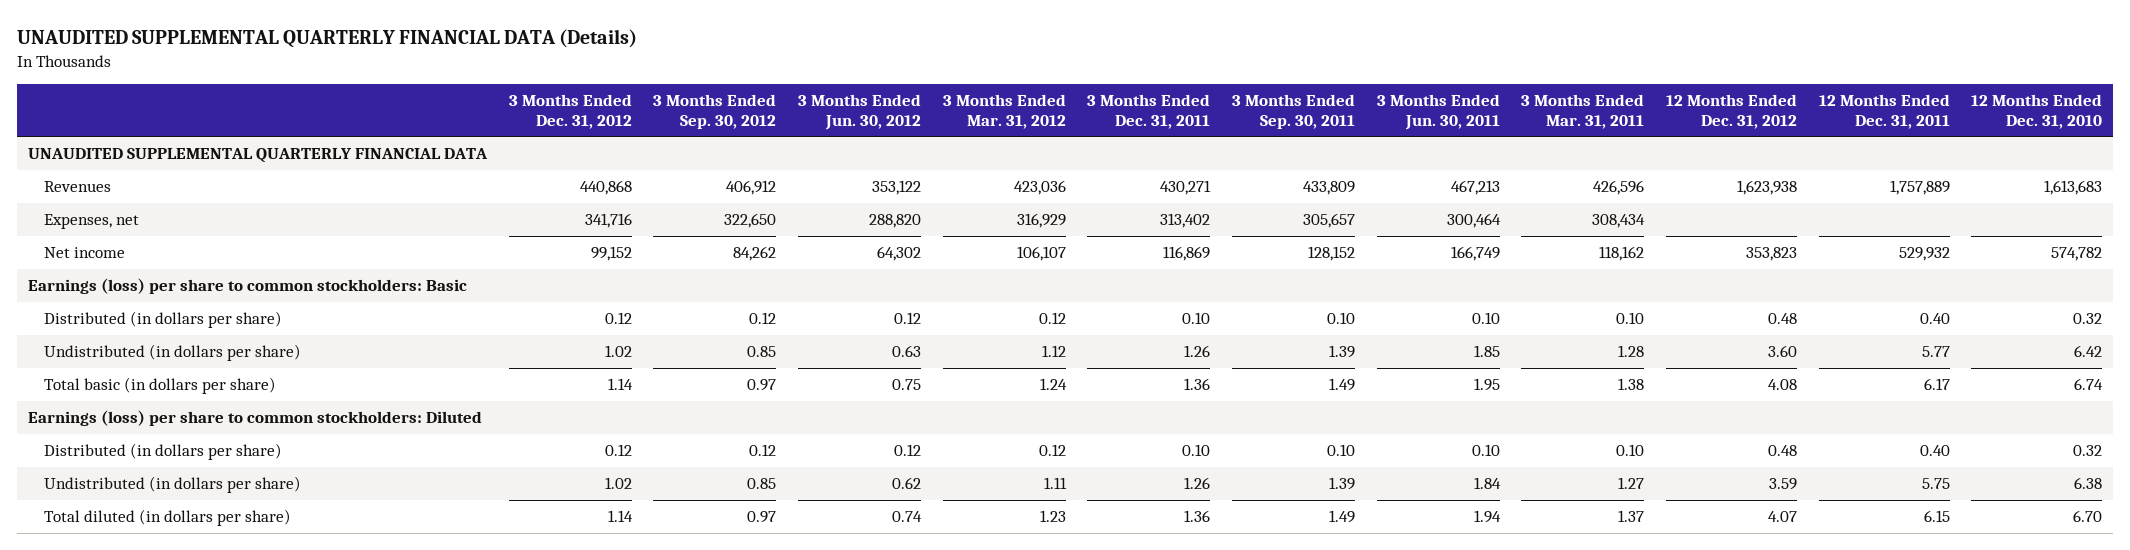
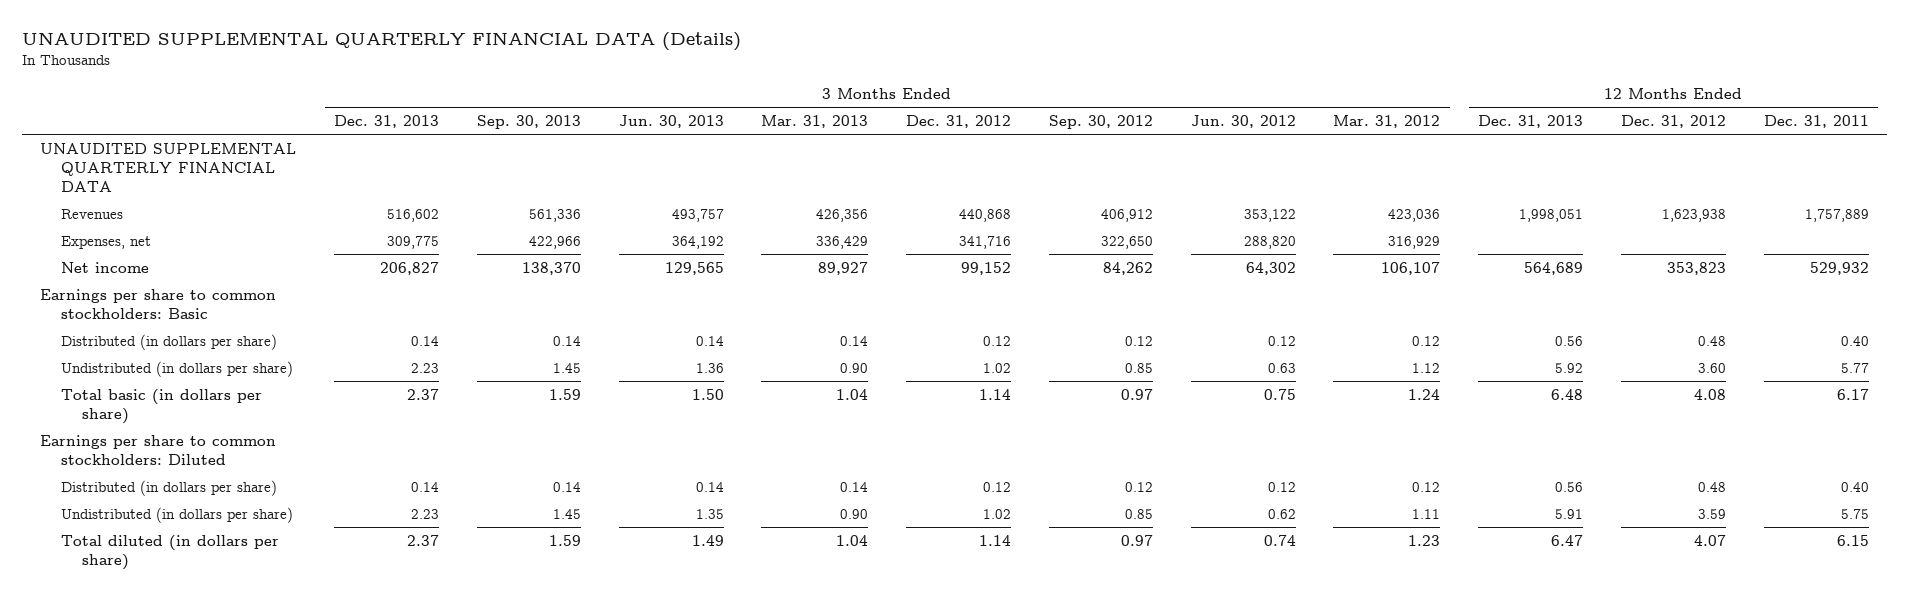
- | 3 Months Ended Dec. 31, 2012 | 3 Months Ended Sep. 30, 2012 | 3 Months Ended Jun. 30, 2012 | 3 Months Ended Mar. 31, 2012 | 3 Months Ended Dec. 31, 2011 | 3 Months Ended Sep. 30, 2011 | 3 Months Ended Jun. 30, 2011 | 3 Months Ended Mar. 31, 2011 | 12 Months Ended Dec. 31, 2012 | 12 Months Ended Dec. 31, 2011 | 12 Months Ended Dec. 31, 2010
+ | 3 Months Ended Dec. 31, 2013 | 3 Months Ended Sep. 30, 2013 | 3 Months Ended Jun. 30, 2013 | 3 Months Ended Mar. 31, 2013 | 3 Months Ended Dec. 31, 2012 | 3 Months Ended Sep. 30, 2012 | 3 Months Ended Jun. 30, 2012 | 3 Months Ended Mar. 31, 2012 | 12 Months Ended Dec. 31, 2013 | 12 Months Ended Dec. 31, 2012 | 12 Months Ended Dec. 31, 2011
- Earnings (loss) per share to common stockholders: Basic
+ Earnings per share to common stockholders: Basic
- Earnings (loss) per share to common stockholders: Diluted
+ Earnings per share to common stockholders: Diluted

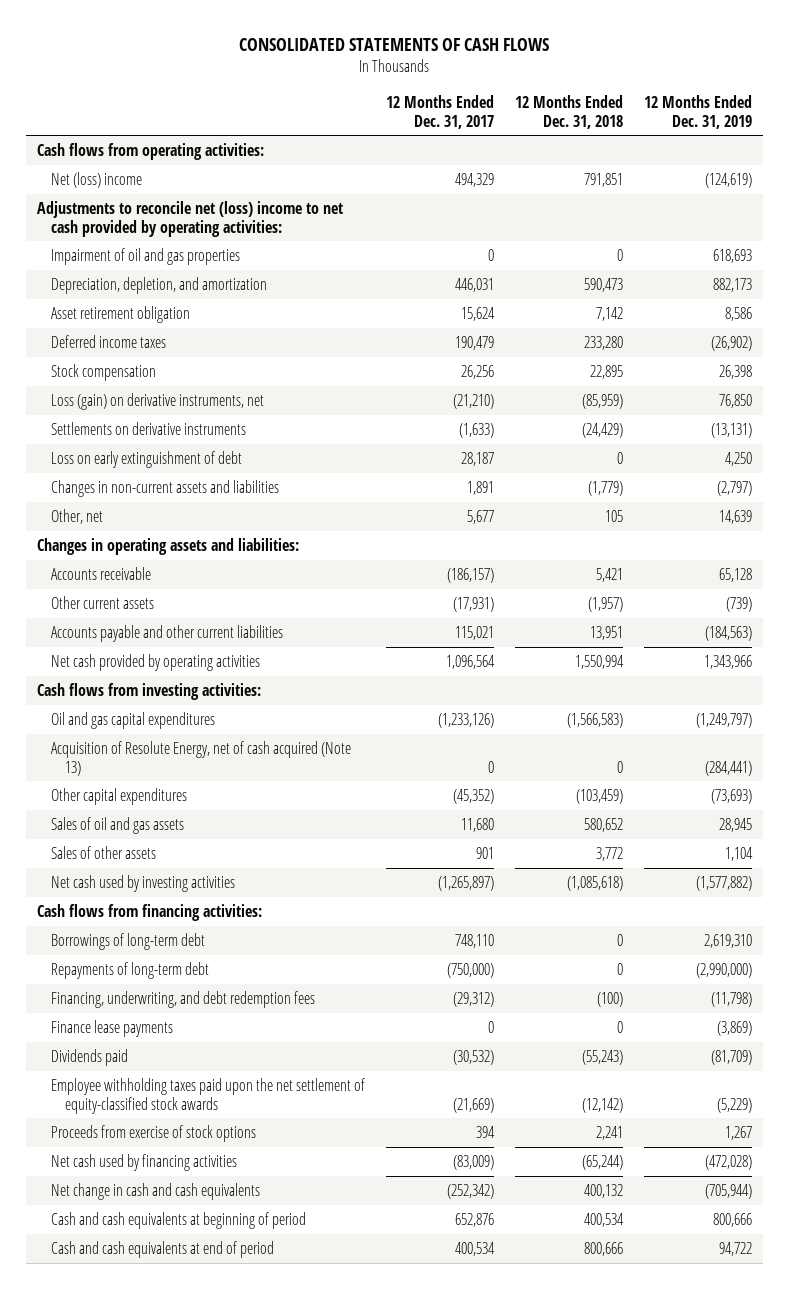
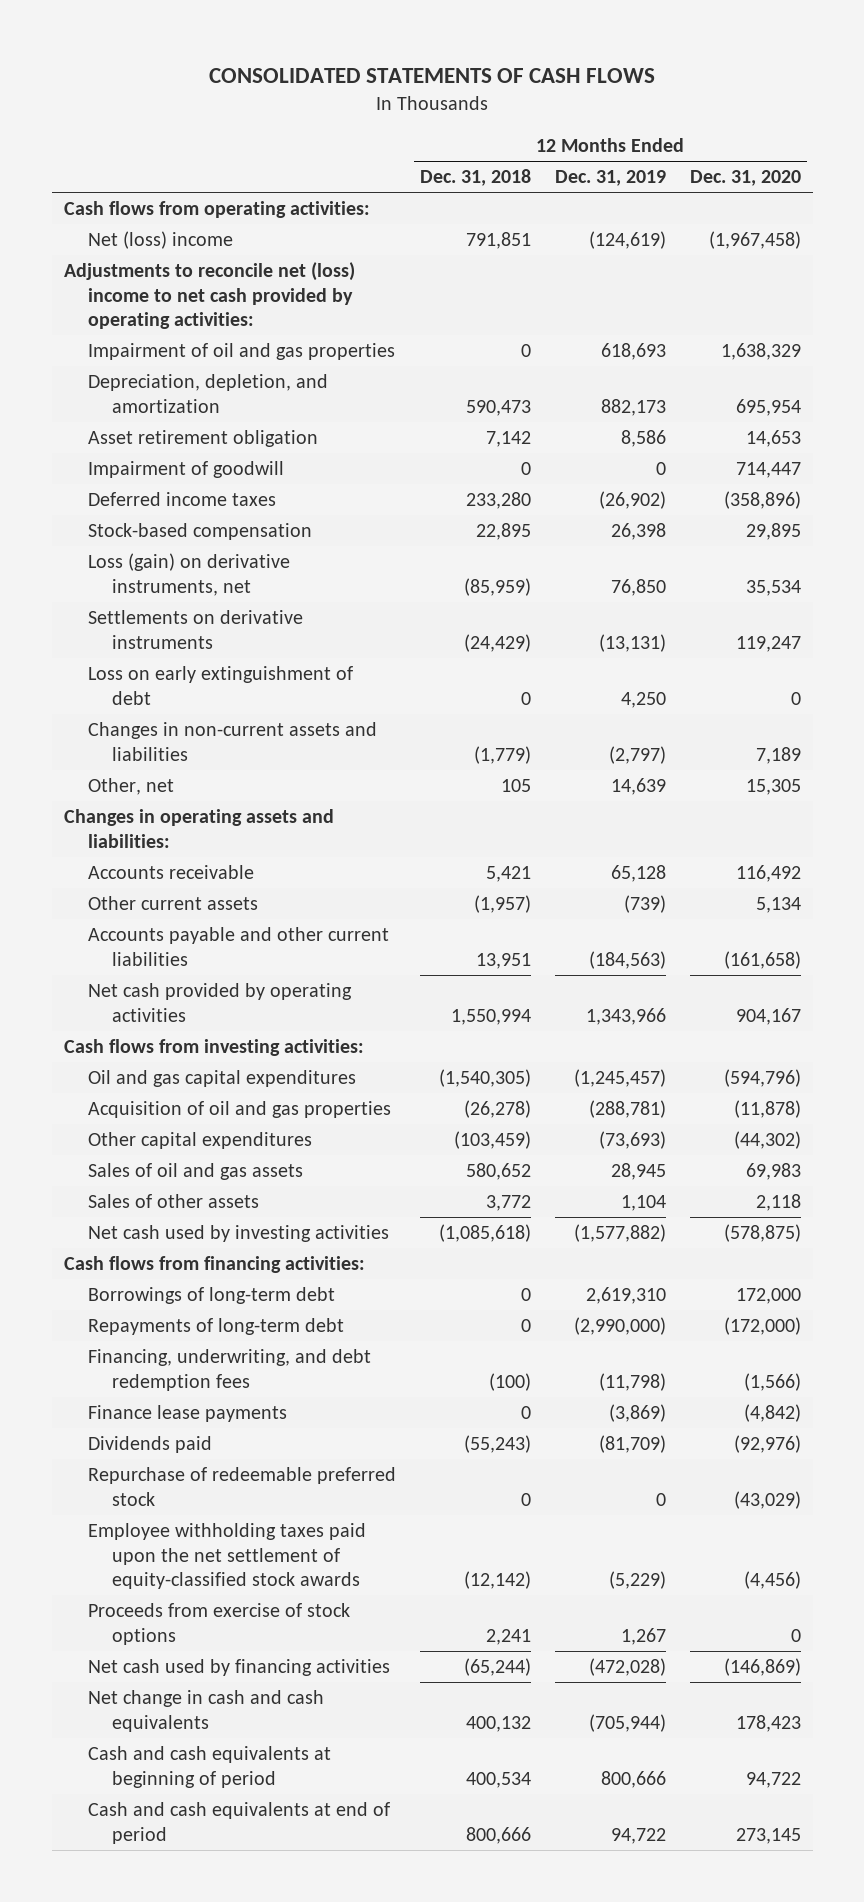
- | 12 Months Ended Dec. 31, 2017 | 12 Months Ended Dec. 31, 2018 | 12 Months Ended Dec. 31, 2019
+ | 12 Months Ended Dec. 31, 2018 | 12 Months Ended Dec. 31, 2019 | 12 Months Ended Dec. 31, 2020
+ Impairment of goodwill | 0 | 0 | 714,447
- Stock compensation | 26,256 | 22,895 | 26,398
+ Stock-based compensation | 22,895 | 26,398 | 29,895
- Oil and gas capital expenditures | (1,233,126) | (1,566,583) | (1,249,797)
- Acquisition of Resolute Energy, net of cash acquired (Note 13) | 0 | 0 | (284,441)
+ Oil and gas capital expenditures | (1,540,305) | (1,245,457) | (594,796)
+ Acquisition of oil and gas properties | (26,278) | (288,781) | (11,878)
+ Repurchase of redeemable preferred stock | 0 | 0 | (43,029)

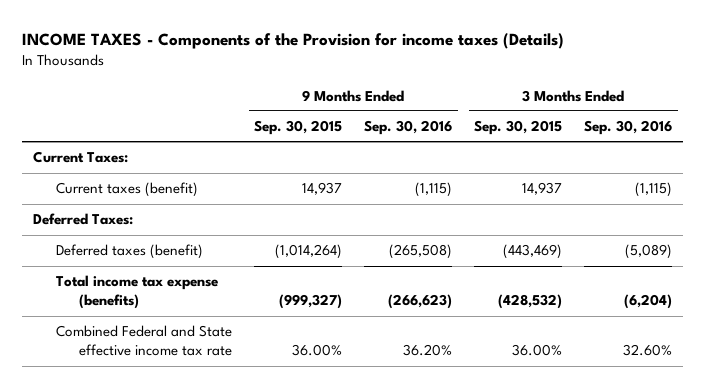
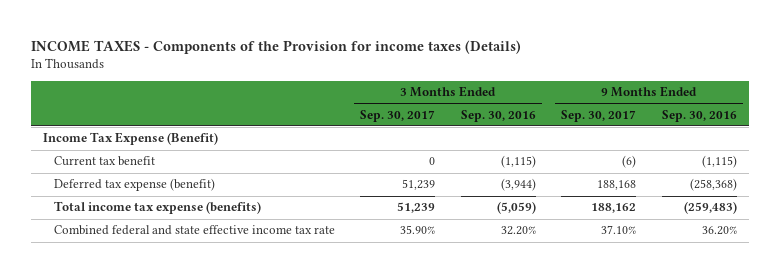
- | 9 Months Ended Sep. 30, 2015 | 9 Months Ended Sep. 30, 2016 | 3 Months Ended Sep. 30, 2015 | 3 Months Ended Sep. 30, 2016
+ | 3 Months Ended Sep. 30, 2017 | 3 Months Ended Sep. 30, 2016 | 9 Months Ended Sep. 30, 2017 | 9 Months Ended Sep. 30, 2016
- Current Taxes:
- Current taxes (benefit) | 14,937 | (1,115) | 14,937 | (1,115)
- Deferred Taxes:
- Deferred taxes (benefit) | (1,014,264) | (265,508) | (443,469) | (5,089)
- Total income tax expense (benefits) | (999,327) | (266,623) | (428,532) | (6,204)
- Combined Federal and State effective income tax rate | 36.00% | 36.20% | 36.00% | 32.60%
+ Income Tax Expense (Benefit)
+ Current tax benefit | 0 | (1,115) | (6) | (1,115)
+ Deferred tax expense (benefit) | 51,239 | (3,944) | 188,168 | (258,368)
+ Total income tax expense (benefits) | 51,239 | (5,059) | 188,162 | (259,483)
+ Combined federal and state effective income tax rate | 35.90% | 32.20% | 37.10% | 36.20%

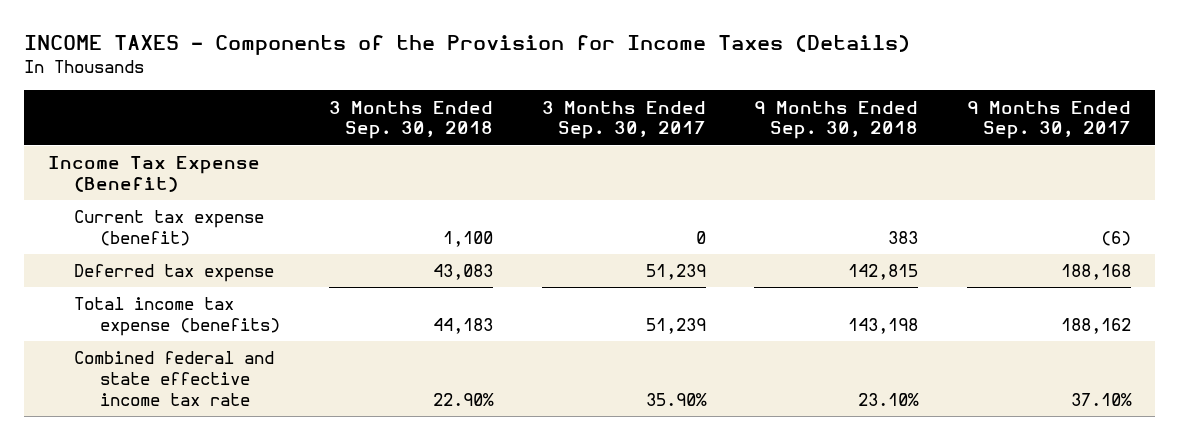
- INCOME TAXES - Components of the Provision for income taxes (Details)
+ INCOME TAXES - Components of the Provision for Income Taxes (Details)
- | 3 Months Ended Sep. 30, 2017 | 3 Months Ended Sep. 30, 2016 | 9 Months Ended Sep. 30, 2017 | 9 Months Ended Sep. 30, 2016
+ | 3 Months Ended Sep. 30, 2018 | 3 Months Ended Sep. 30, 2017 | 9 Months Ended Sep. 30, 2018 | 9 Months Ended Sep. 30, 2017
- Current tax benefit | 0 | (1,115) | (6) | (1,115)
- Deferred tax expense (benefit) | 51,239 | (3,944) | 188,168 | (258,368)
+ Current tax expense (benefit) | 1,100 | 0 | 383 | (6)
+ Deferred tax expense | 43,083 | 51,239 | 142,815 | 188,168

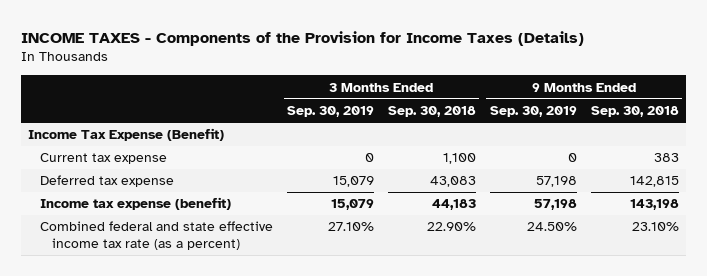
- | 3 Months Ended Sep. 30, 2018 | 3 Months Ended Sep. 30, 2017 | 9 Months Ended Sep. 30, 2018 | 9 Months Ended Sep. 30, 2017
+ | 3 Months Ended Sep. 30, 2019 | 3 Months Ended Sep. 30, 2018 | 9 Months Ended Sep. 30, 2019 | 9 Months Ended Sep. 30, 2018
- Current tax expense (benefit) | 1,100 | 0 | 383 | (6)
+ Current tax expense | 0 | 1,100 | 0 | 383
- Total income tax expense (benefits) | 44,183 | 51,239 | 143,198 | 188,162
- Combined federal and state effective income tax rate | 22.90% | 35.90% | 23.10% | 37.10%
+ Income tax expense (benefit) | 15,079 | 44,183 | 57,198 | 143,198
+ Combined federal and state effective income tax rate (as a percent) | 27.10% | 22.90% | 24.50% | 23.10%

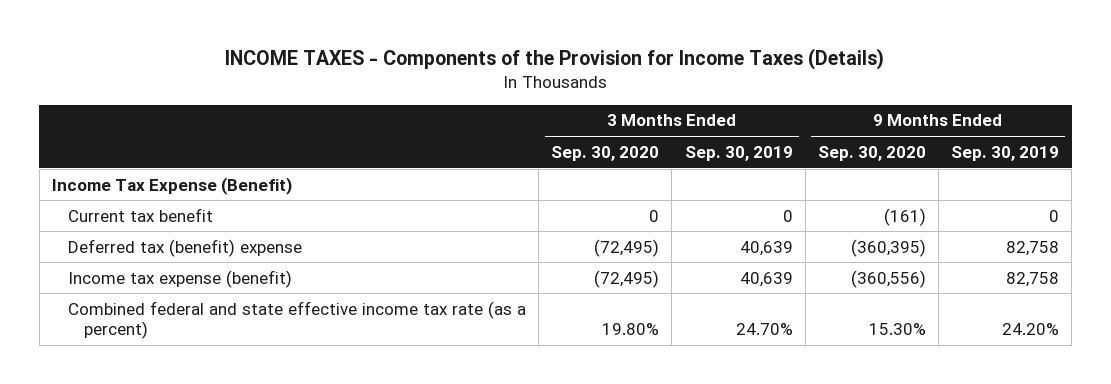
- | 3 Months Ended Sep. 30, 2019 | 3 Months Ended Sep. 30, 2018 | 9 Months Ended Sep. 30, 2019 | 9 Months Ended Sep. 30, 2018
+ | 3 Months Ended Sep. 30, 2020 | 3 Months Ended Sep. 30, 2019 | 9 Months Ended Sep. 30, 2020 | 9 Months Ended Sep. 30, 2019
- Current tax expense | 0 | 1,100 | 0 | 383
- Deferred tax expense | 15,079 | 43,083 | 57,198 | 142,815
- Income tax expense (benefit) | 15,079 | 44,183 | 57,198 | 143,198
- Combined federal and state effective income tax rate (as a percent) | 27.10% | 22.90% | 24.50% | 23.10%
+ Current tax benefit | 0 | 0 | (161) | 0
+ Deferred tax (benefit) expense | (72,495) | 40,639 | (360,395) | 82,758
+ Income tax expense (benefit) | (72,495) | 40,639 | (360,556) | 82,758
+ Combined federal and state effective income tax rate (as a percent) | 19.80% | 24.70% | 15.30% | 24.20%

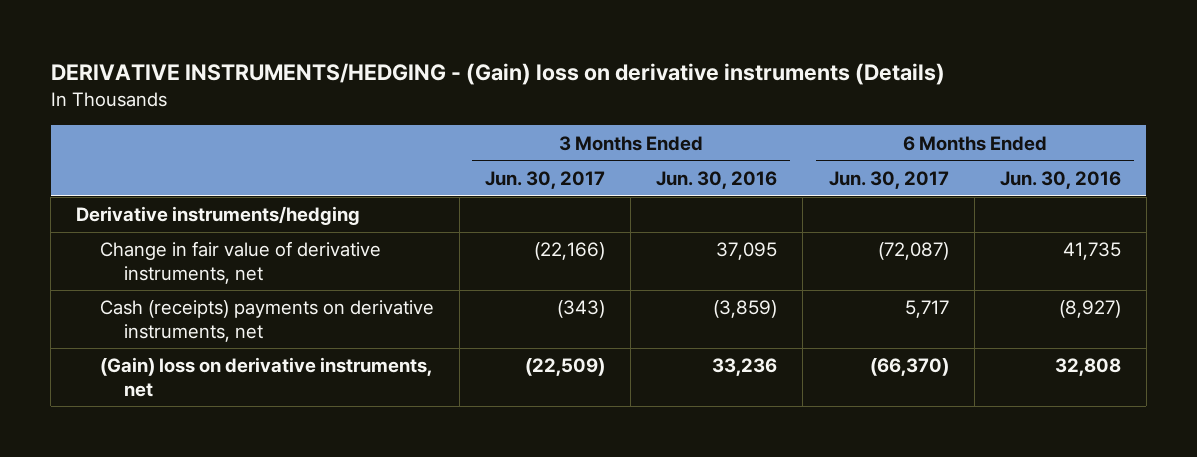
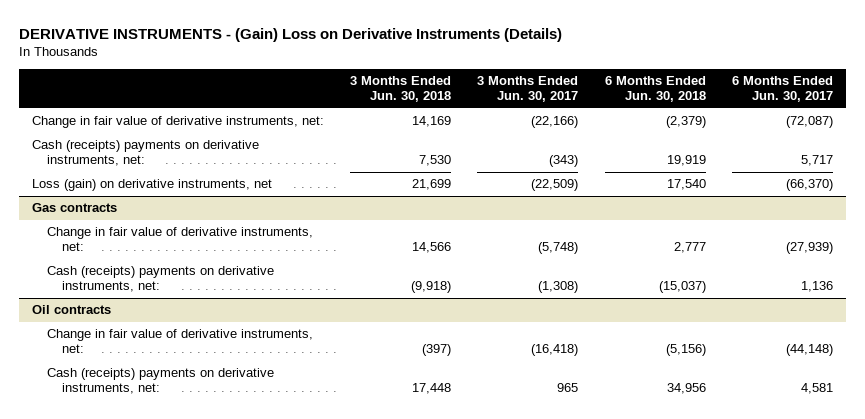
- DERIVATIVE INSTRUMENTS/HEDGING - (Gain) loss on derivative instruments (Details)
+ DERIVATIVE INSTRUMENTS - (Gain) Loss on Derivative Instruments (Details)
- | 3 Months Ended Jun. 30, 2017 | 3 Months Ended Jun. 30, 2016 | 6 Months Ended Jun. 30, 2017 | 6 Months Ended Jun. 30, 2016
+ | 3 Months Ended Jun. 30, 2018 | 3 Months Ended Jun. 30, 2017 | 6 Months Ended Jun. 30, 2018 | 6 Months Ended Jun. 30, 2017
- Derivative instruments/hedging
- Change in fair value of derivative instruments, net | (22,166) | 37,095 | (72,087) | 41,735
- Cash (receipts) payments on derivative instruments, net | (343) | (3,859) | 5,717 | (8,927)
- (Gain) loss on derivative instruments, net | (22,509) | 33,236 | (66,370) | 32,808
+ Change in fair value of derivative instruments, net: | 14,169 | (22,166) | (2,379) | (72,087)
+ Cash (receipts) payments on derivative instruments, net: | 7,530 | (343) | 19,919 | 5,717
+ Loss (gain) on derivative instruments, net | 21,699 | (22,509) | 17,540 | (66,370)
+ Gas contracts
+ Change in fair value of derivative instruments, net: | 14,566 | (5,748) | 2,777 | (27,939)
+ Cash (receipts) payments on derivative instruments, net: | (9,918) | (1,308) | (15,037) | 1,136
+ Oil contracts
+ Change in fair value of derivative instruments, net: | (397) | (16,418) | (5,156) | (44,148)
+ Cash (receipts) payments on derivative instruments, net: | 17,448 | 965 | 34,956 | 4,581

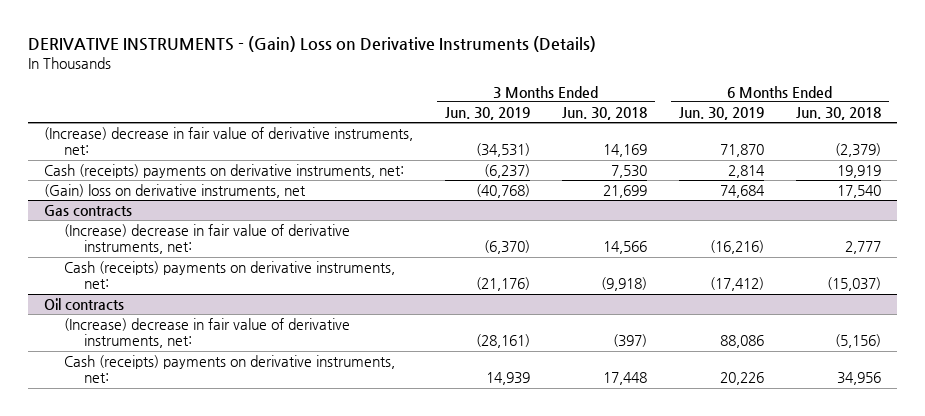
- | 3 Months Ended Jun. 30, 2018 | 3 Months Ended Jun. 30, 2017 | 6 Months Ended Jun. 30, 2018 | 6 Months Ended Jun. 30, 2017
+ | 3 Months Ended Jun. 30, 2019 | 3 Months Ended Jun. 30, 2018 | 6 Months Ended Jun. 30, 2019 | 6 Months Ended Jun. 30, 2018
- Change in fair value of derivative instruments, net: | 14,169 | (22,166) | (2,379) | (72,087)
+ (Increase) decrease in fair value of derivative instruments, net: | (34,531) | 14,169 | 71,870 | (2,379)
- Loss (gain) on derivative instruments, net | 21,699 | (22,509) | 17,540 | (66,370)
+ (Gain) loss on derivative instruments, net | (40,768) | 21,699 | 74,684 | 17,540
@ Gas contracts
- Change in fair value of derivative instruments, net: | 14,566 | (5,748) | 2,777 | (27,939)
+ (Increase) decrease in fair value of derivative instruments, net: | (6,370) | 14,566 | (16,216) | 2,777
@ Oil contracts
- Change in fair value of derivative instruments, net: | (397) | (16,418) | (5,156) | (44,148)
+ (Increase) decrease in fair value of derivative instruments, net: | (28,161) | (397) | 88,086 | (5,156)

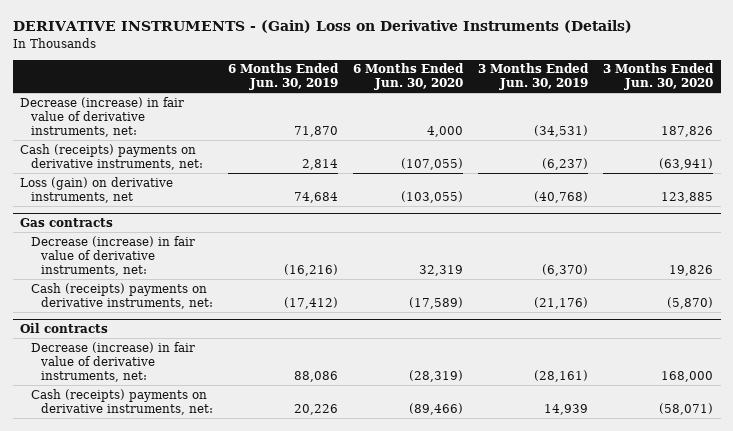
- | 3 Months Ended Jun. 30, 2019 | 3 Months Ended Jun. 30, 2018 | 6 Months Ended Jun. 30, 2019 | 6 Months Ended Jun. 30, 2018
+ | 6 Months Ended Jun. 30, 2019 | 6 Months Ended Jun. 30, 2020 | 3 Months Ended Jun. 30, 2019 | 3 Months Ended Jun. 30, 2020
- (Increase) decrease in fair value of derivative instruments, net: | (34,531) | 14,169 | 71,870 | (2,379)
+ Decrease (increase) in fair value of derivative instruments, net: | 71,870 | 4,000 | (34,531) | 187,826
- (Gain) loss on derivative instruments, net | (40,768) | 21,699 | 74,684 | 17,540
+ Loss (gain) on derivative instruments, net | 74,684 | (103,055) | (40,768) | 123,885
@ Gas contracts
- (Increase) decrease in fair value of derivative instruments, net: | (6,370) | 14,566 | (16,216) | 2,777
+ Decrease (increase) in fair value of derivative instruments, net: | (16,216) | 32,319 | (6,370) | 19,826
@ Oil contracts
- (Increase) decrease in fair value of derivative instruments, net: | (28,161) | (397) | 88,086 | (5,156)
+ Decrease (increase) in fair value of derivative instruments, net: | 88,086 | (28,319) | (28,161) | 168,000

